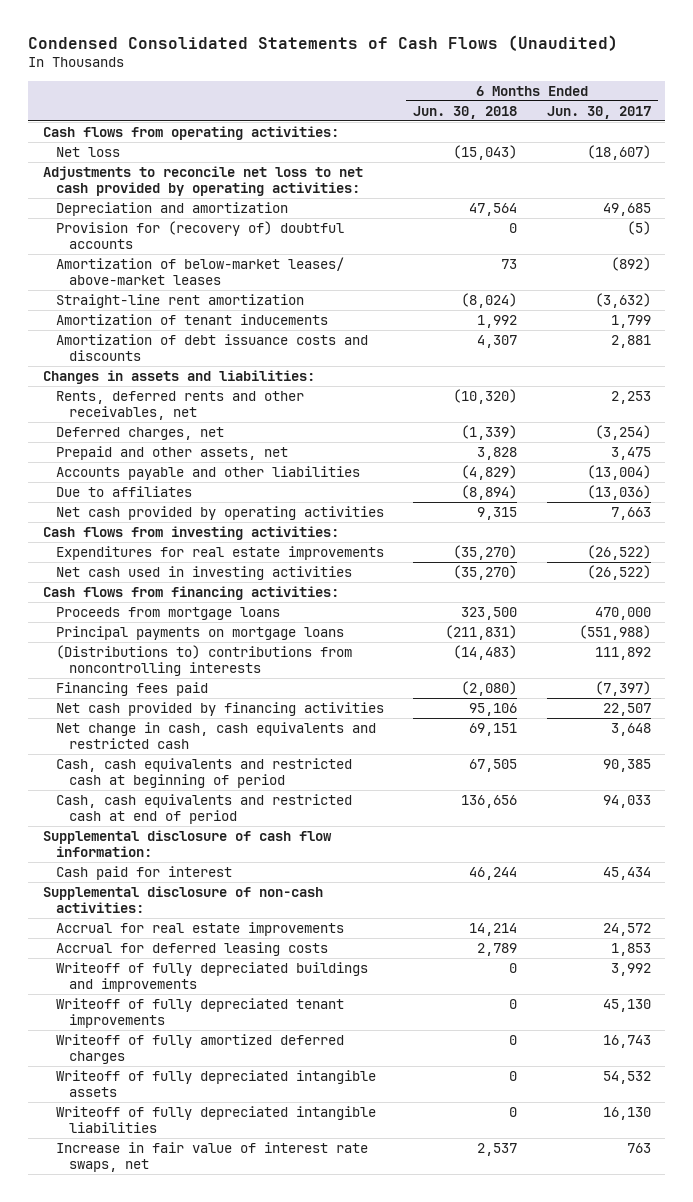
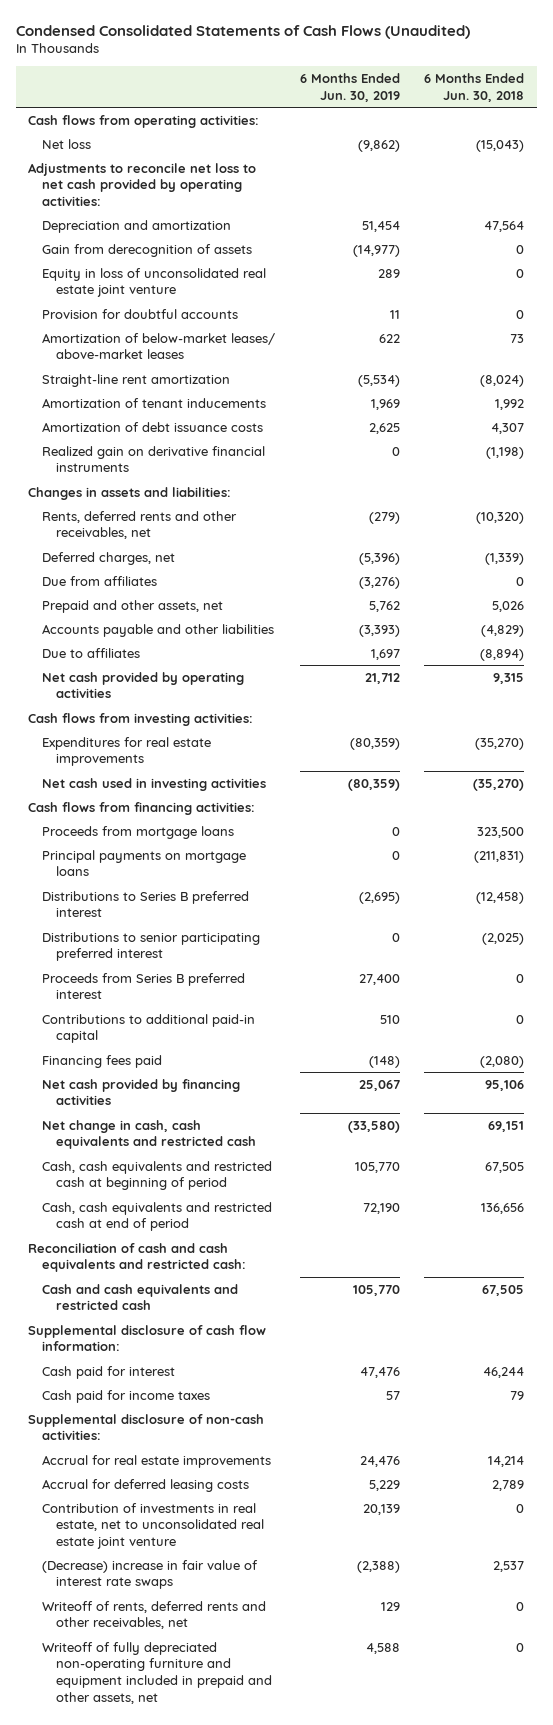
- | 6 Months Ended Jun. 30, 2018 | 6 Months Ended Jun. 30, 2017
+ | 6 Months Ended Jun. 30, 2019 | 6 Months Ended Jun. 30, 2018
- Provision for (recovery of) doubtful accounts | 0 | (5)
+ Gain from derecognition of assets | (14,977) | 0
+ Equity in loss of unconsolidated real estate joint venture | 289 | 0
+ Provision for doubtful accounts | 11 | 0
- Amortization of debt issuance costs and discounts | 4,307 | 2,881
+ Amortization of debt issuance costs | 2,625 | 4,307
+ Realized gain on derivative financial instruments | 0 | (1,198)
- Prepaid and other assets, net | 3,828 | 3,475
+ Due from affiliates | (3,276) | 0
+ Prepaid and other assets, net | 5,762 | 5,026
- (Distributions to) contributions from noncontrolling interests | (14,483) | 111,892
+ Distributions to Series B preferred interest | (2,695) | (12,458)
+ Distributions to senior participating preferred interest | 0 | (2,025)
+ Proceeds from Series B preferred interest | 27,400 | 0
+ Contributions to additional paid-in capital | 510 | 0
+ Reconciliation of cash and cash equivalents and restricted cash:
+ Cash and cash equivalents and restricted cash | 105,770 | 67,505
+ Cash paid for income taxes | 57 | 79
- Writeoff of fully depreciated buildings and improvements | 0 | 3,992
- Writeoff of fully depreciated tenant improvements | 0 | 45,130
- Writeoff of fully amortized deferred charges | 0 | 16,743
- Writeoff of fully depreciated intangible assets | 0 | 54,532
- Writeoff of fully depreciated intangible liabilities | 0 | 16,130
- Increase in fair value of interest rate swaps, net | 2,537 | 763
+ Contribution of investments in real estate, net to unconsolidated real estate joint venture | 20,139 | 0
+ (Decrease) increase in fair value of interest rate swaps | (2,388) | 2,537
+ Writeoff of rents, deferred rents and other receivables, net | 129 | 0
+ Writeoff of fully depreciated non-operating furniture and equipment included in prepaid and other assets, net | 4,588 | 0

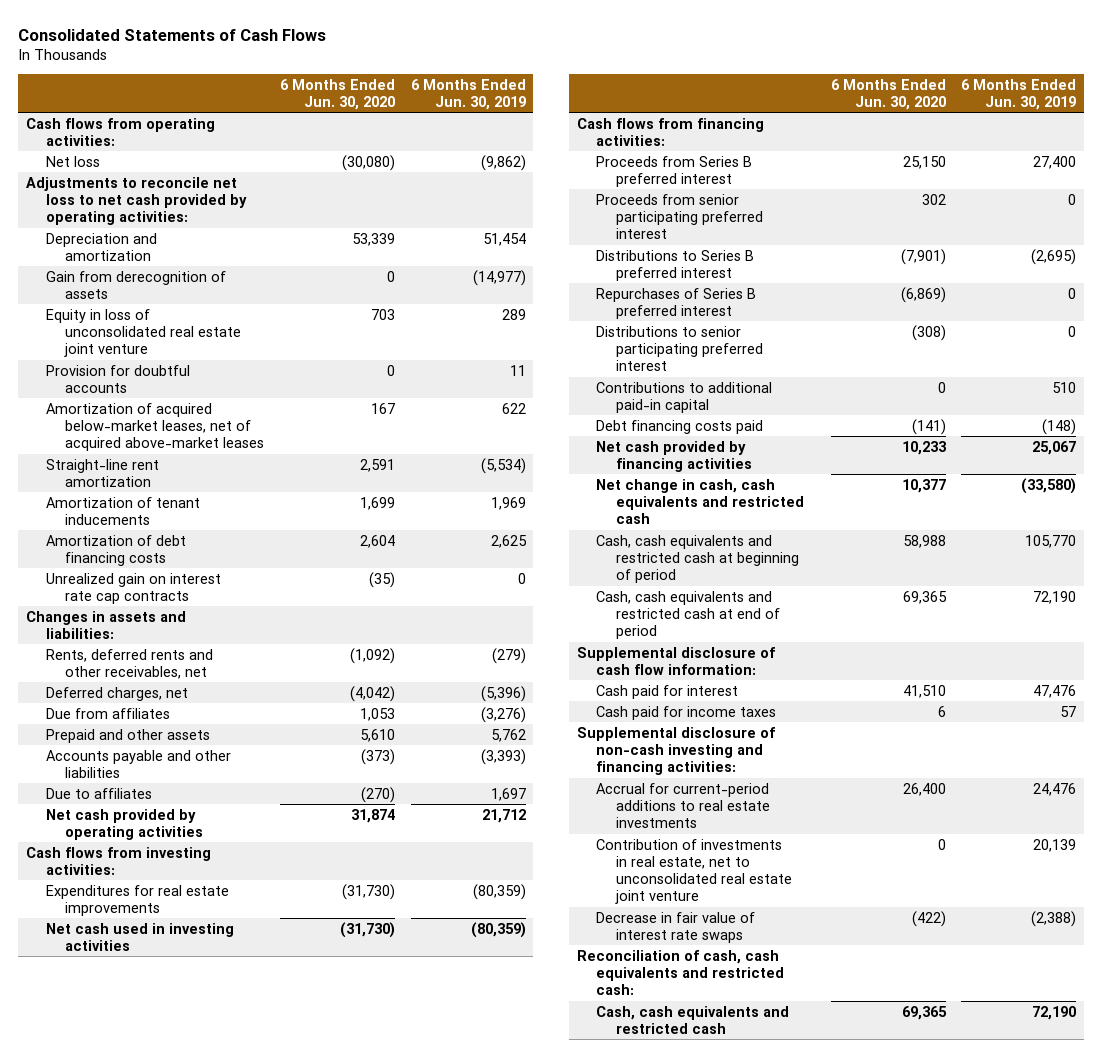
- Condensed Consolidated Statements of Cash Flows (Unaudited)
+ Consolidated Statements of Cash Flows
- | 6 Months Ended Jun. 30, 2019 | 6 Months Ended Jun. 30, 2018
+ | 6 Months Ended Jun. 30, 2020 | 6 Months Ended Jun. 30, 2019
- Amortization of below-market leases/ above-market leases | 622 | 73
+ Amortization of acquired below-market leases, net of acquired above-market leases | 167 | 622
- Amortization of debt issuance costs | 2,625 | 4,307
- Realized gain on derivative financial instruments | 0 | (1,198)
+ Amortization of debt financing costs | 2,604 | 2,625
+ Unrealized gain on interest rate cap contracts | (35) | 0
- Prepaid and other assets, net | 5,762 | 5,026
+ Prepaid and other assets | 5,610 | 5,762
- Proceeds from mortgage loans | 0 | 323,500
- Principal payments on mortgage loans | 0 | (211,831)
moved up: Proceeds from Series B preferred interest | 25,150 | 27,400
+ Proceeds from senior participating preferred interest | 302 | 0
+ Repurchases of Series B preferred interest | (6,869) | 0
- Financing fees paid | (148) | (2,080)
+ Debt financing costs paid | (141) | (148)
- Reconciliation of cash and cash equivalents and restricted cash:
- Cash and cash equivalents and restricted cash | 105,770 | 67,505
- Supplemental disclosure of non-cash activities:
- Accrual for real estate improvements | 24,476 | 14,214
- Accrual for deferred leasing costs | 5,229 | 2,789
+ Supplemental disclosure of non-cash investing and financing activities:
+ Accrual for current-period additions to real estate investments | 26,400 | 24,476
- (Decrease) increase in fair value of interest rate swaps | (2,388) | 2,537
- Writeoff of rents, deferred rents and other receivables, net | 129 | 0
- Writeoff of fully depreciated non-operating furniture and equipment included in prepaid and other assets, net | 4,588 | 0
+ Decrease in fair value of interest rate swaps | (422) | (2,388)
+ Reconciliation of cash, cash equivalents and restricted cash:
+ Cash, cash equivalents and restricted cash | 69,365 | 72,190

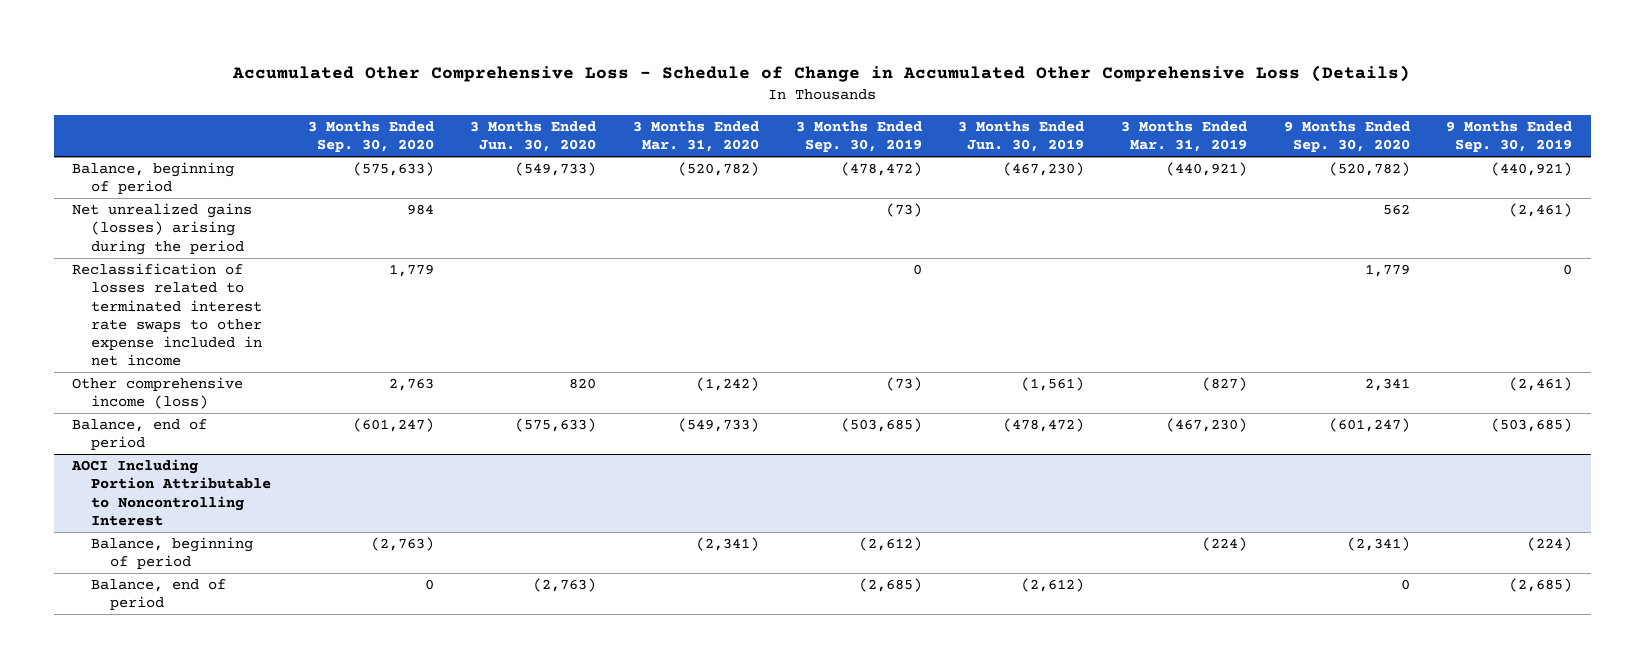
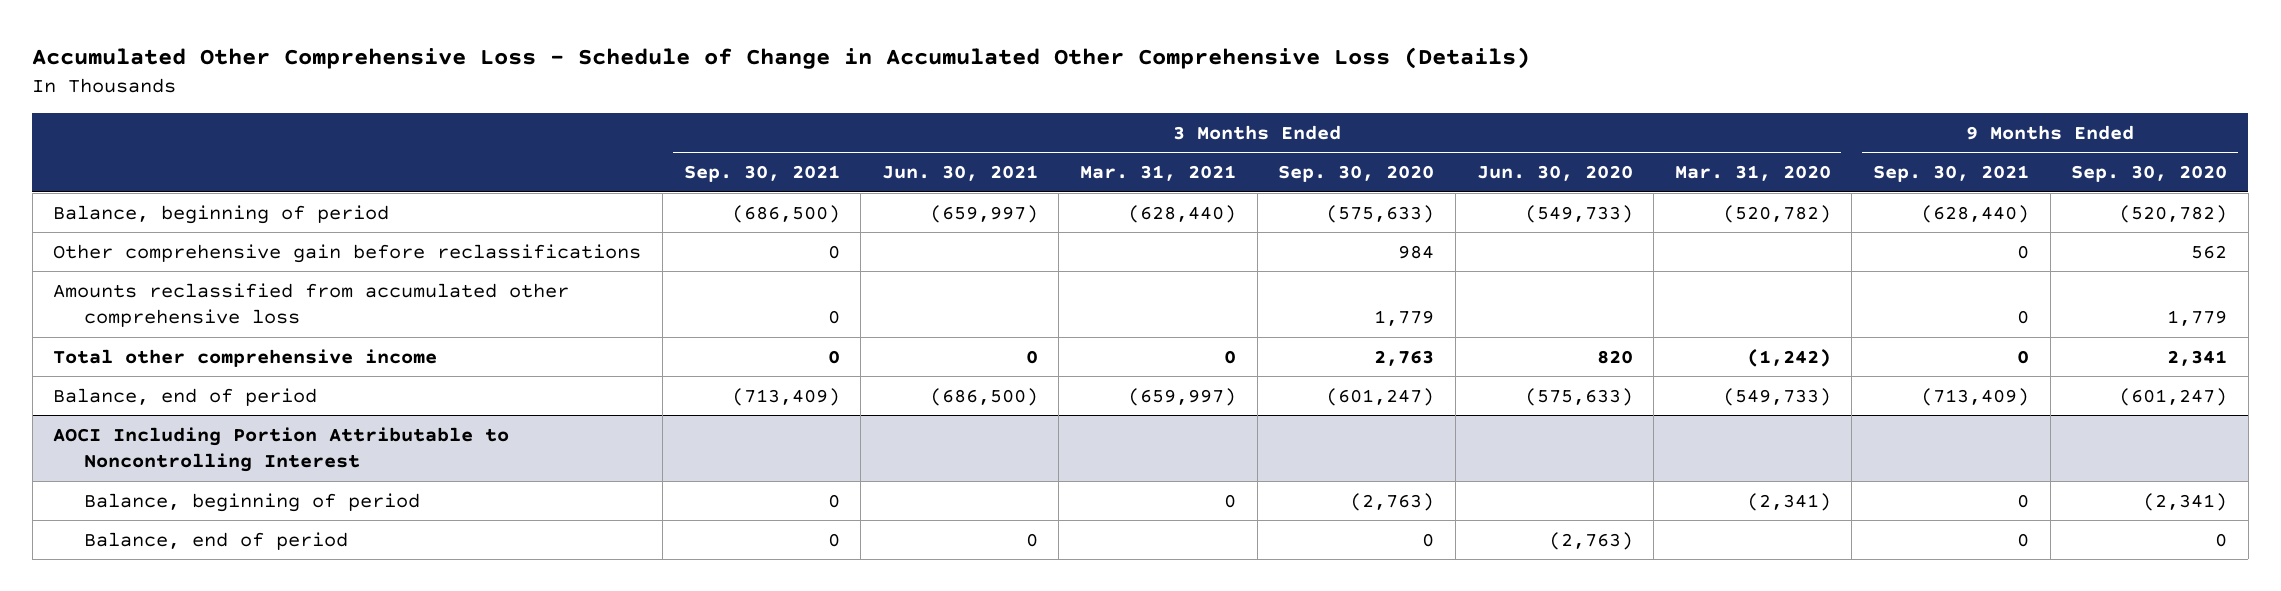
- | 3 Months Ended Sep. 30, 2020 | 3 Months Ended Jun. 30, 2020 | 3 Months Ended Mar. 31, 2020 | 3 Months Ended Sep. 30, 2019 | 3 Months Ended Jun. 30, 2019 | 3 Months Ended Mar. 31, 2019 | 9 Months Ended Sep. 30, 2020 | 9 Months Ended Sep. 30, 2019
+ | 3 Months Ended Sep. 30, 2021 | 3 Months Ended Jun. 30, 2021 | 3 Months Ended Mar. 31, 2021 | 3 Months Ended Sep. 30, 2020 | 3 Months Ended Jun. 30, 2020 | 3 Months Ended Mar. 31, 2020 | 9 Months Ended Sep. 30, 2021 | 9 Months Ended Sep. 30, 2020
- Net unrealized gains (losses) arising during the period | 984 | | | (73) | | | 562 | (2,461)
- Reclassification of losses related to terminated interest rate swaps to other expense included in net income | 1,779 | | | 0 | | | 1,779 | 0
- Other comprehensive income (loss) | 2,763 | 820 | (1,242) | (73) | (1,561) | (827) | 2,341 | (2,461)
+ Other comprehensive gain before reclassifications | 0 | | | 984 | | | 0 | 562
+ Amounts reclassified from accumulated other comprehensive loss | 0 | | | 1,779 | | | 0 | 1,779
+ Total other comprehensive income | 0 | 0 | 0 | 2,763 | 820 | (1,242) | 0 | 2,341

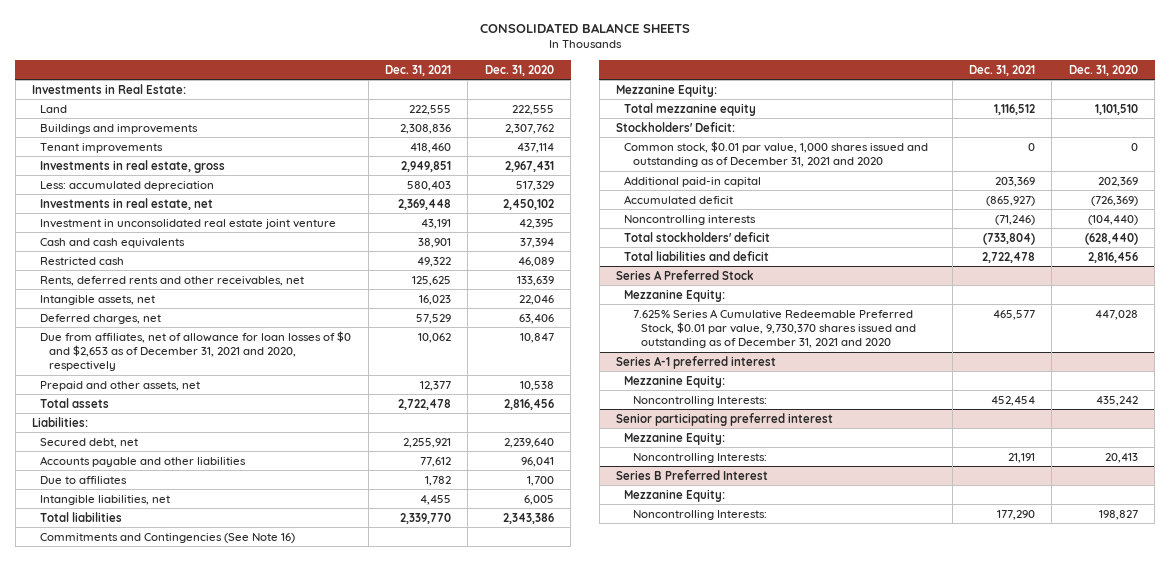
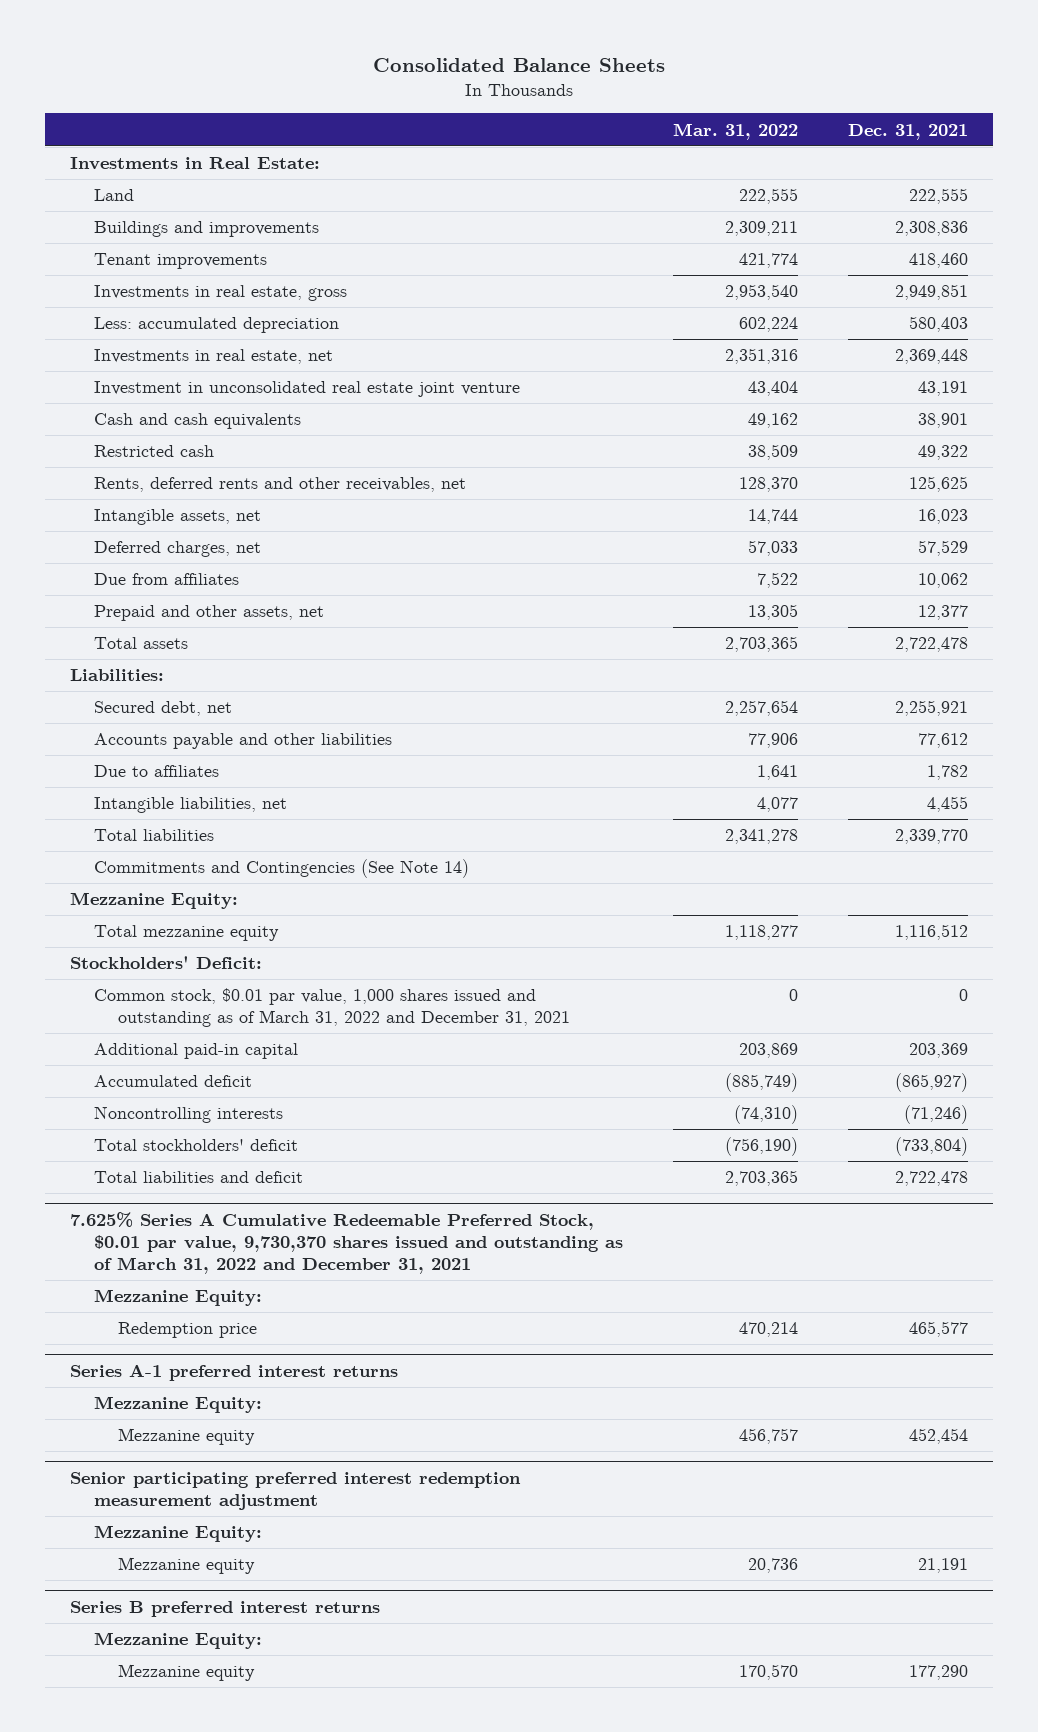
- CONSOLIDATED BALANCE SHEETS
+ Consolidated Balance Sheets
- | Dec. 31, 2021 | Dec. 31, 2020
+ | Mar. 31, 2022 | Dec. 31, 2021
- Due from affiliates, net of allowance for loan losses of $0 and $2,653 as of December 31, 2021 and 2020, respectively | 10,062 | 10,847
+ Due from affiliates | 7,522 | 10,062
- Commitments and Contingencies (See Note 16)
+ Commitments and Contingencies (See Note 14)
- Common stock, $0.01 par value, 1,000 shares issued and outstanding as of December 31, 2021 and 2020 | 0 | 0
+ Common stock, $0.01 par value, 1,000 shares issued and outstanding as of March 31, 2022 and December 31, 2021 | 0 | 0
- Series A Preferred Stock
+ 7.625% Series A Cumulative Redeemable Preferred Stock, $0.01 par value, 9,730,370 shares issued and outstanding as of March 31, 2022 and December 31, 2021
- 7.625% Series A Cumulative Redeemable Preferred Stock, $0.01 par value, 9,730,370 shares issued and outstanding as of December 31, 2021 and 2020 | 465,577 | 447,028
- Series A-1 preferred interest
+ Redemption price | 470,214 | 465,577
+ Series A-1 preferred interest returns
- Noncontrolling Interests: | 452,454 | 435,242
- Senior participating preferred interest
+ Mezzanine equity | 456,757 | 452,454
+ Senior participating preferred interest redemption measurement adjustment
- Noncontrolling Interests: | 21,191 | 20,413
- Series B Preferred Interest
+ Mezzanine equity | 20,736 | 21,191
+ Series B preferred interest returns
- Noncontrolling Interests: | 177,290 | 198,827
+ Mezzanine equity | 170,570 | 177,290

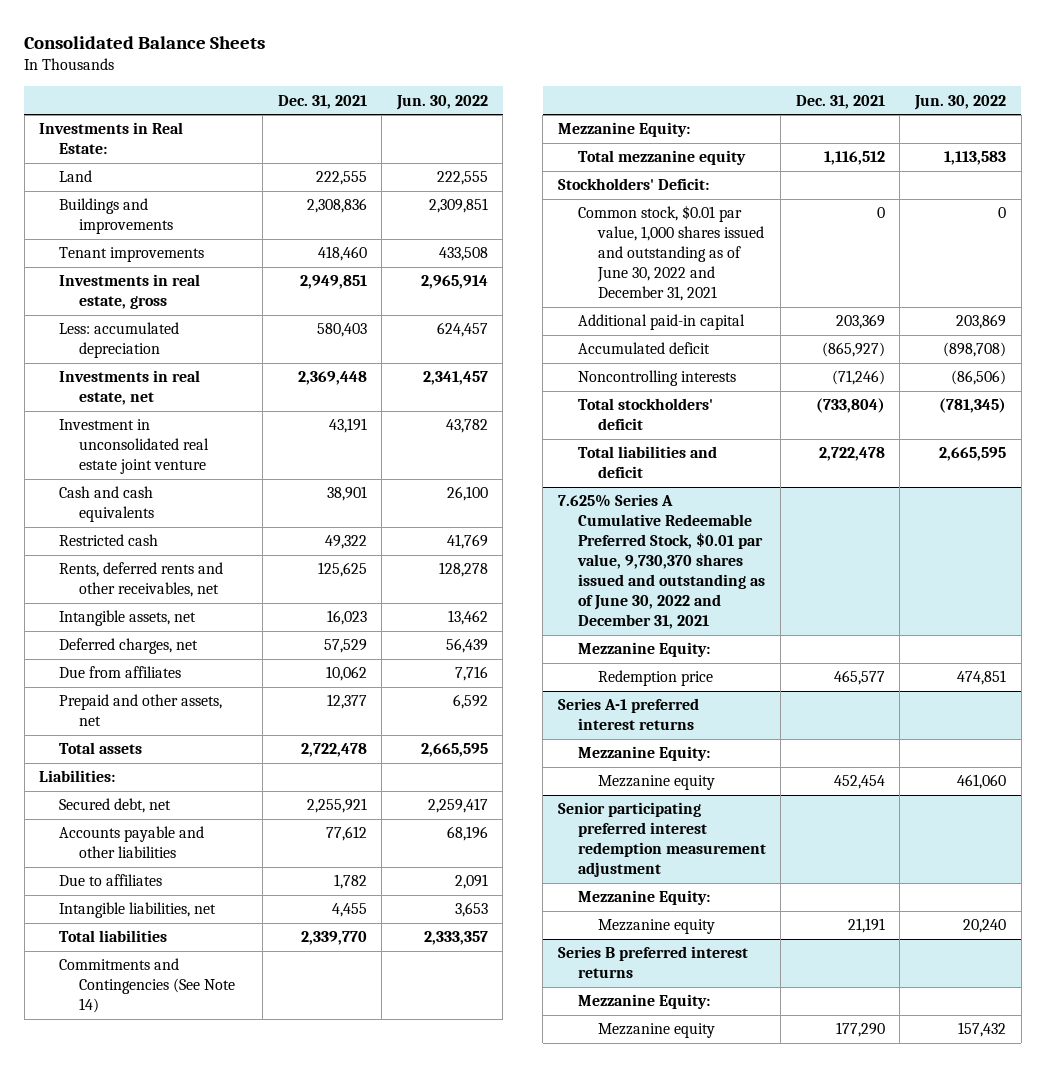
- | Mar. 31, 2022 | Dec. 31, 2021
+ | Dec. 31, 2021 | Jun. 30, 2022
- Common stock, $0.01 par value, 1,000 shares issued and outstanding as of March 31, 2022 and December 31, 2021 | 0 | 0
+ Common stock, $0.01 par value, 1,000 shares issued and outstanding as of June 30, 2022 and December 31, 2021 | 0 | 0
- 7.625% Series A Cumulative Redeemable Preferred Stock, $0.01 par value, 9,730,370 shares issued and outstanding as of March 31, 2022 and December 31, 2021
+ 7.625% Series A Cumulative Redeemable Preferred Stock, $0.01 par value, 9,730,370 shares issued and outstanding as of June 30, 2022 and December 31, 2021

